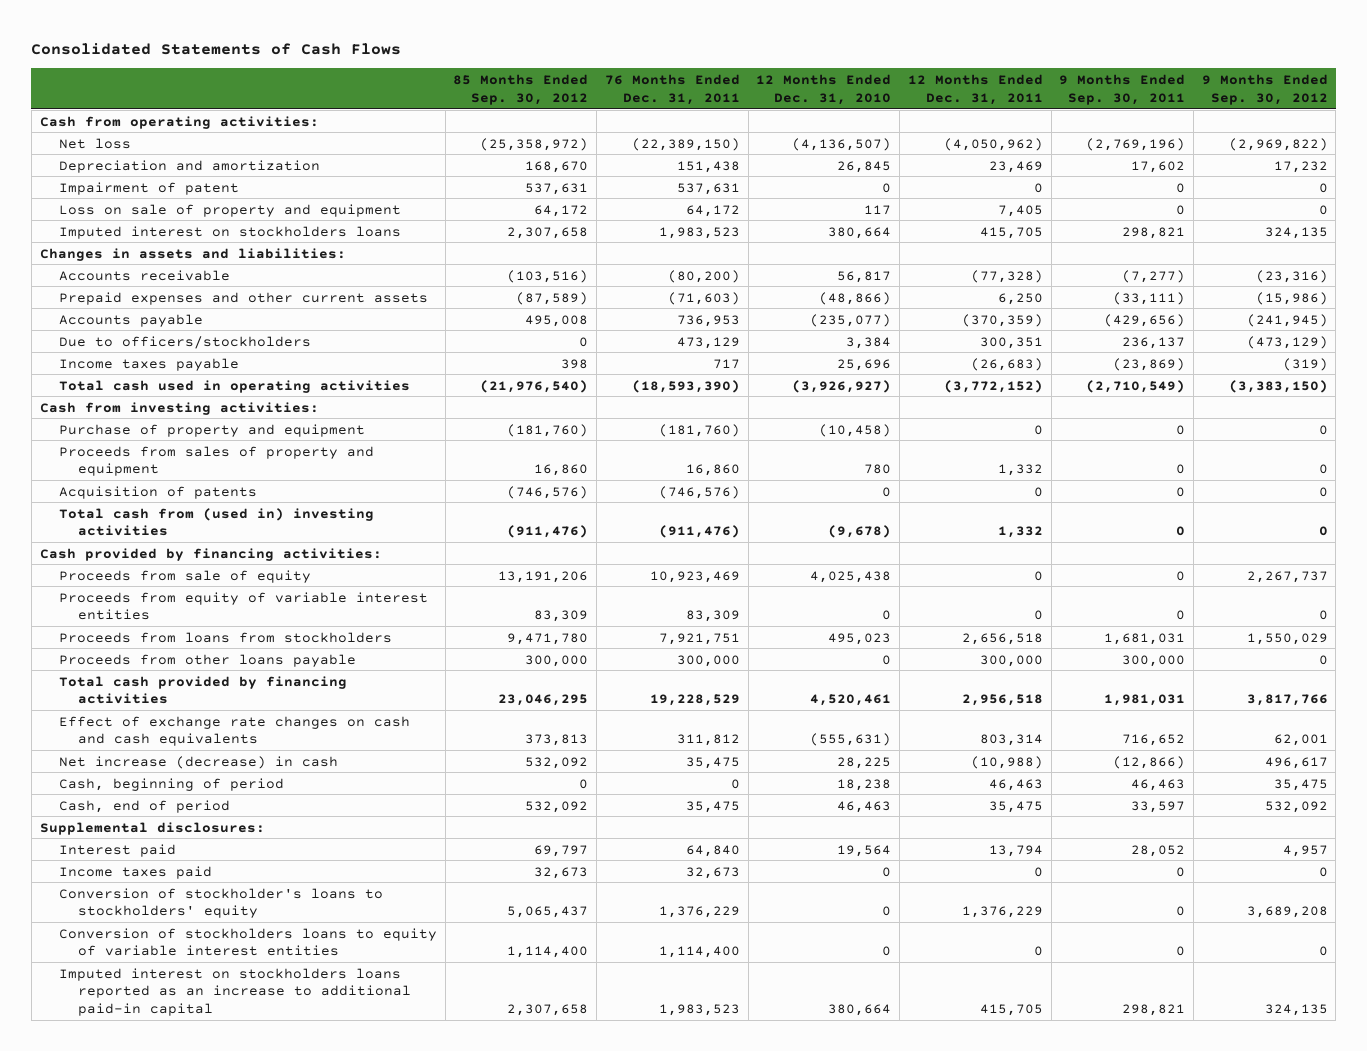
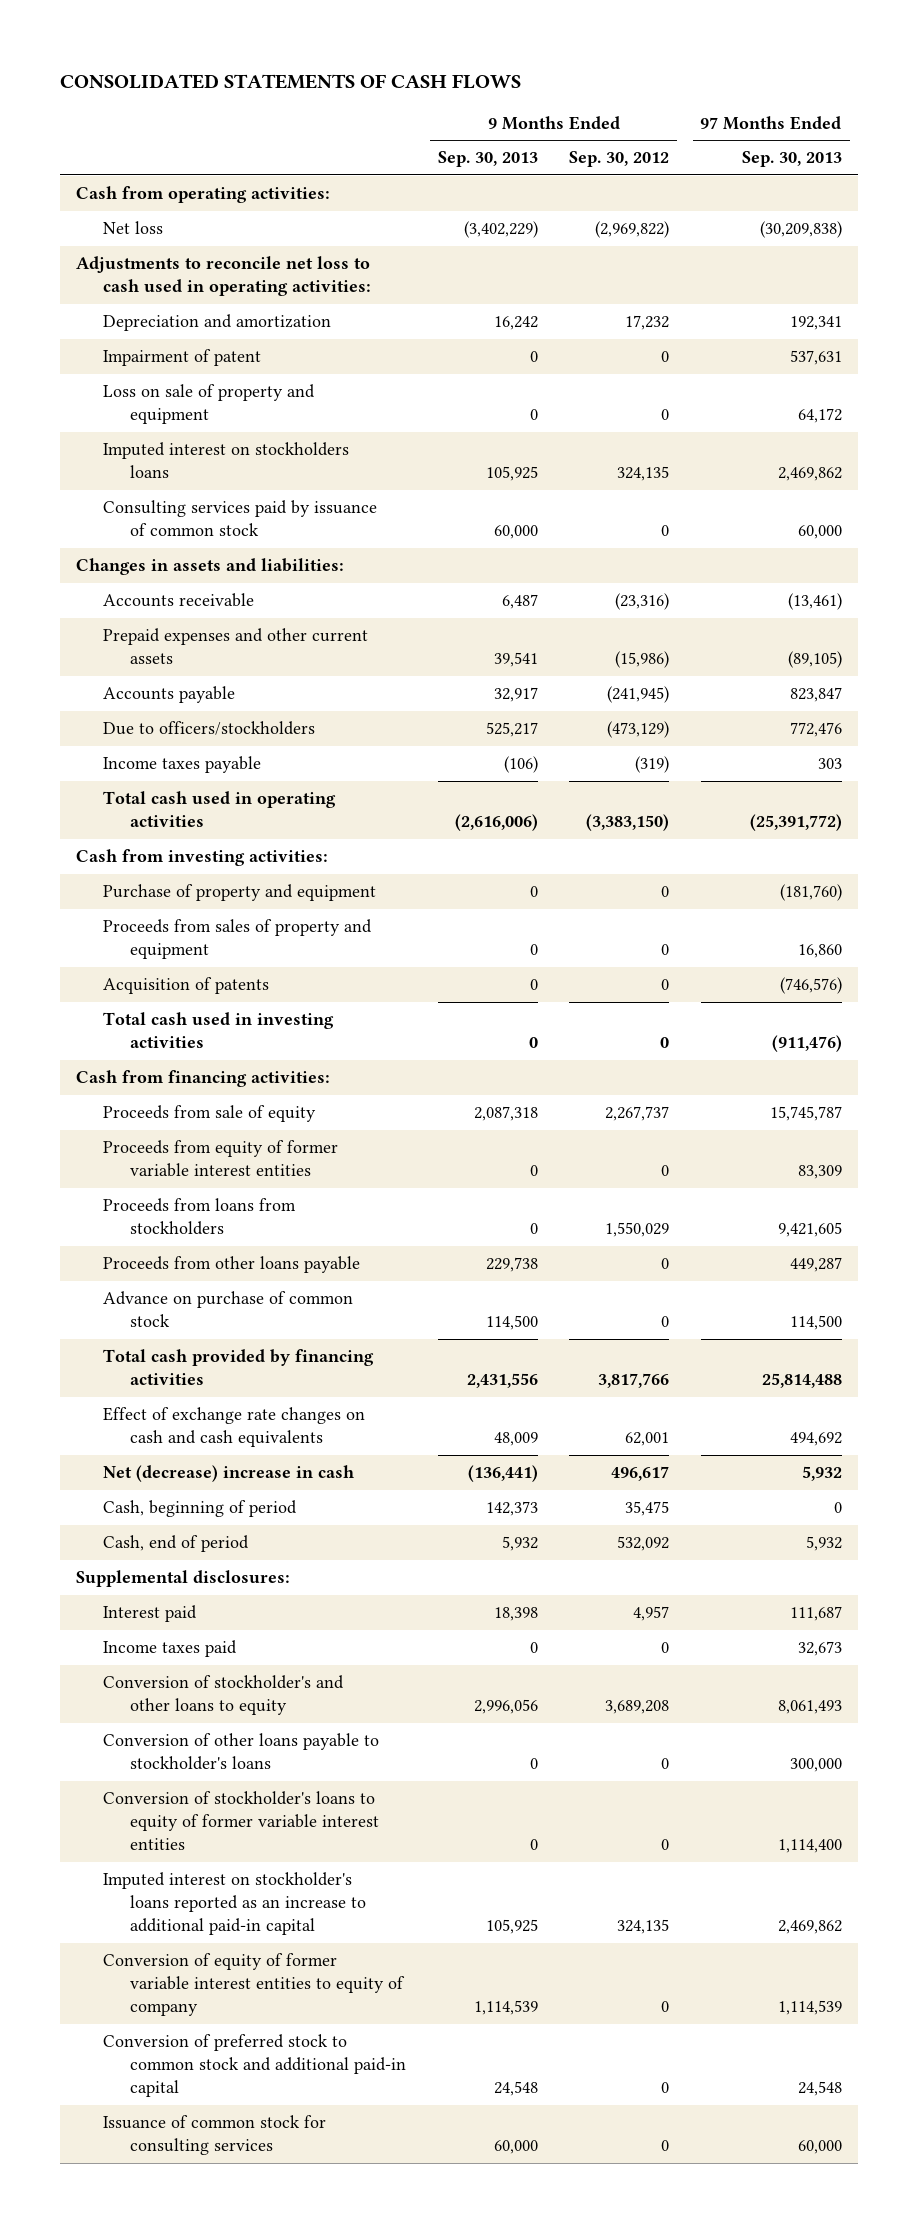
- Consolidated Statements of Cash Flows
+ CONSOLIDATED STATEMENTS OF CASH FLOWS
- | 85 Months Ended Sep. 30, 2012 | 76 Months Ended Dec. 31, 2011 | 12 Months Ended Dec. 31, 2010 | 12 Months Ended Dec. 31, 2011 | 9 Months Ended Sep. 30, 2011 | 9 Months Ended Sep. 30, 2012
+ | 9 Months Ended Sep. 30, 2013 | 9 Months Ended Sep. 30, 2012 | 97 Months Ended Sep. 30, 2013
+ Adjustments to reconcile net loss to cash used in operating activities:
+ Consulting services paid by issuance of common stock | 60,000 | 0 | 60,000
- Total cash from (used in) investing activities | (911,476) | (911,476) | (9,678) | 1,332 | 0 | 0
- Cash provided by financing activities:
+ Total cash used in investing activities | 0 | 0 | (911,476)
+ Cash from financing activities:
- Proceeds from equity of variable interest entities | 83,309 | 83,309 | 0 | 0 | 0 | 0
+ Proceeds from equity of former variable interest entities | 0 | 0 | 83,309
+ Advance on purchase of common stock | 114,500 | 0 | 114,500
- Net increase (decrease) in cash | 532,092 | 35,475 | 28,225 | (10,988) | (12,866) | 496,617
+ Net (decrease) increase in cash | (136,441) | 496,617 | 5,932
- Conversion of stockholder's loans to stockholders' equity | 5,065,437 | 1,376,229 | 0 | 1,376,229 | 0 | 3,689,208
- Conversion of stockholders loans to equity of variable interest entities | 1,114,400 | 1,114,400 | 0 | 0 | 0 | 0
- Imputed interest on stockholders loans reported as an increase to additional paid-in capital | 2,307,658 | 1,983,523 | 380,664 | 415,705 | 298,821 | 324,135
+ Conversion of stockholder's and other loans to equity | 2,996,056 | 3,689,208 | 8,061,493
+ Conversion of other loans payable to stockholder's loans | 0 | 0 | 300,000
+ Conversion of stockholder's loans to equity of former variable interest entities | 0 | 0 | 1,114,400
+ Imputed interest on stockholder's loans reported as an increase to additional paid-in capital | 105,925 | 324,135 | 2,469,862
+ Conversion of equity of former variable interest entities to equity of company | 1,114,539 | 0 | 1,114,539
+ Conversion of preferred stock to common stock and additional paid-in capital | 24,548 | 0 | 24,548
+ Issuance of common stock for consulting services | 60,000 | 0 | 60,000

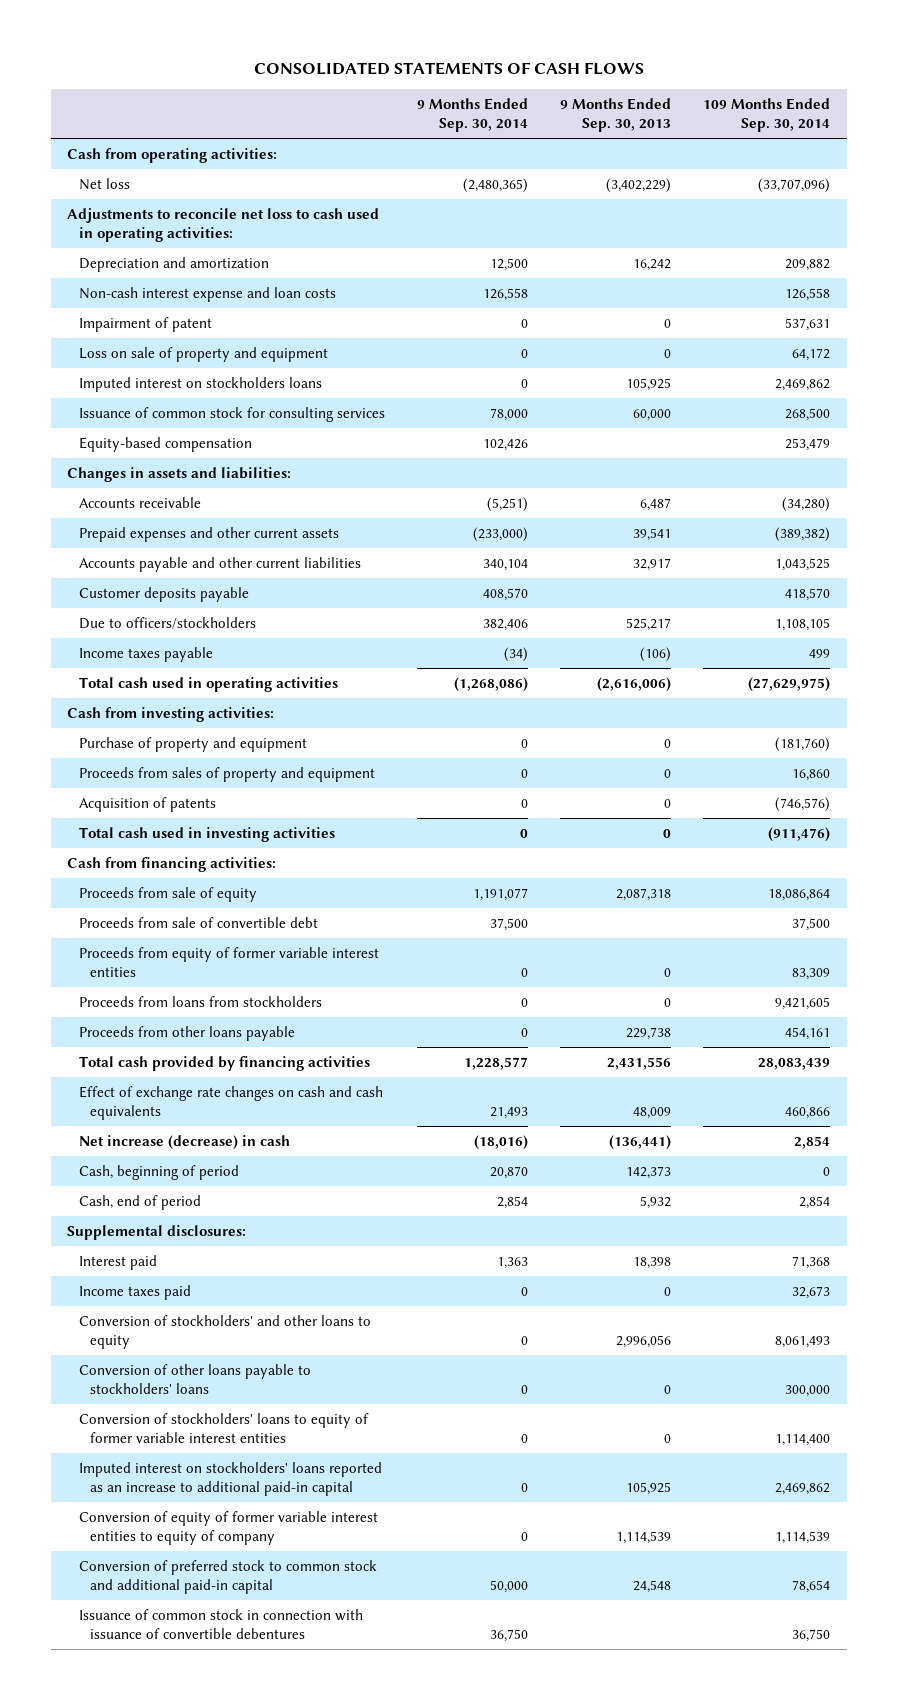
- | 9 Months Ended Sep. 30, 2013 | 9 Months Ended Sep. 30, 2012 | 97 Months Ended Sep. 30, 2013
+ | 9 Months Ended Sep. 30, 2014 | 9 Months Ended Sep. 30, 2013 | 109 Months Ended Sep. 30, 2014
+ Non-cash interest expense and loan costs | 126,558 | | 126,558
- Consulting services paid by issuance of common stock | 60,000 | 0 | 60,000
moved up: Issuance of common stock for consulting services | 78,000 | 60,000 | 268,500
+ Equity-based compensation | 102,426 | | 253,479
- Accounts payable | 32,917 | (241,945) | 823,847
+ Accounts payable and other current liabilities | 340,104 | 32,917 | 1,043,525
+ Customer deposits payable | 408,570 | | 418,570
+ Proceeds from sale of convertible debt | 37,500 | | 37,500
- Advance on purchase of common stock | 114,500 | 0 | 114,500
- Net (decrease) increase in cash | (136,441) | 496,617 | 5,932
+ Net increase (decrease) in cash | (18,016) | (136,441) | 2,854
- Conversion of stockholder's and other loans to equity | 2,996,056 | 3,689,208 | 8,061,493
- Conversion of other loans payable to stockholder's loans | 0 | 0 | 300,000
- Conversion of stockholder's loans to equity of former variable interest entities | 0 | 0 | 1,114,400
- Imputed interest on stockholder's loans reported as an increase to additional paid-in capital | 105,925 | 324,135 | 2,469,862
+ Conversion of stockholders' and other loans to equity | 0 | 2,996,056 | 8,061,493
+ Conversion of other loans payable to stockholders' loans | 0 | 0 | 300,000
+ Conversion of stockholders' loans to equity of former variable interest entities | 0 | 0 | 1,114,400
+ Imputed interest on stockholders' loans reported as an increase to additional paid-in capital | 0 | 105,925 | 2,469,862
+ Issuance of common stock in connection with issuance of convertible debentures | 36,750 | | 36,750

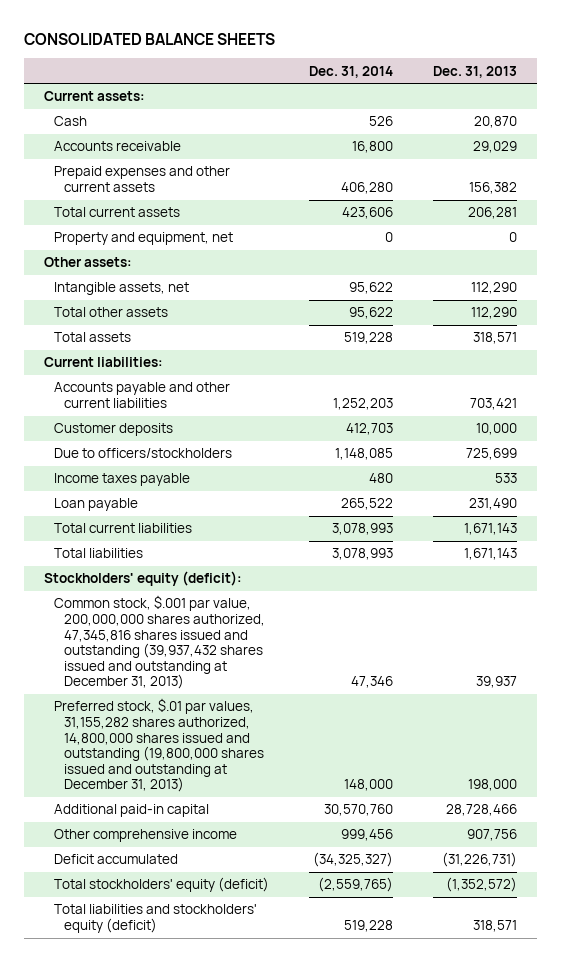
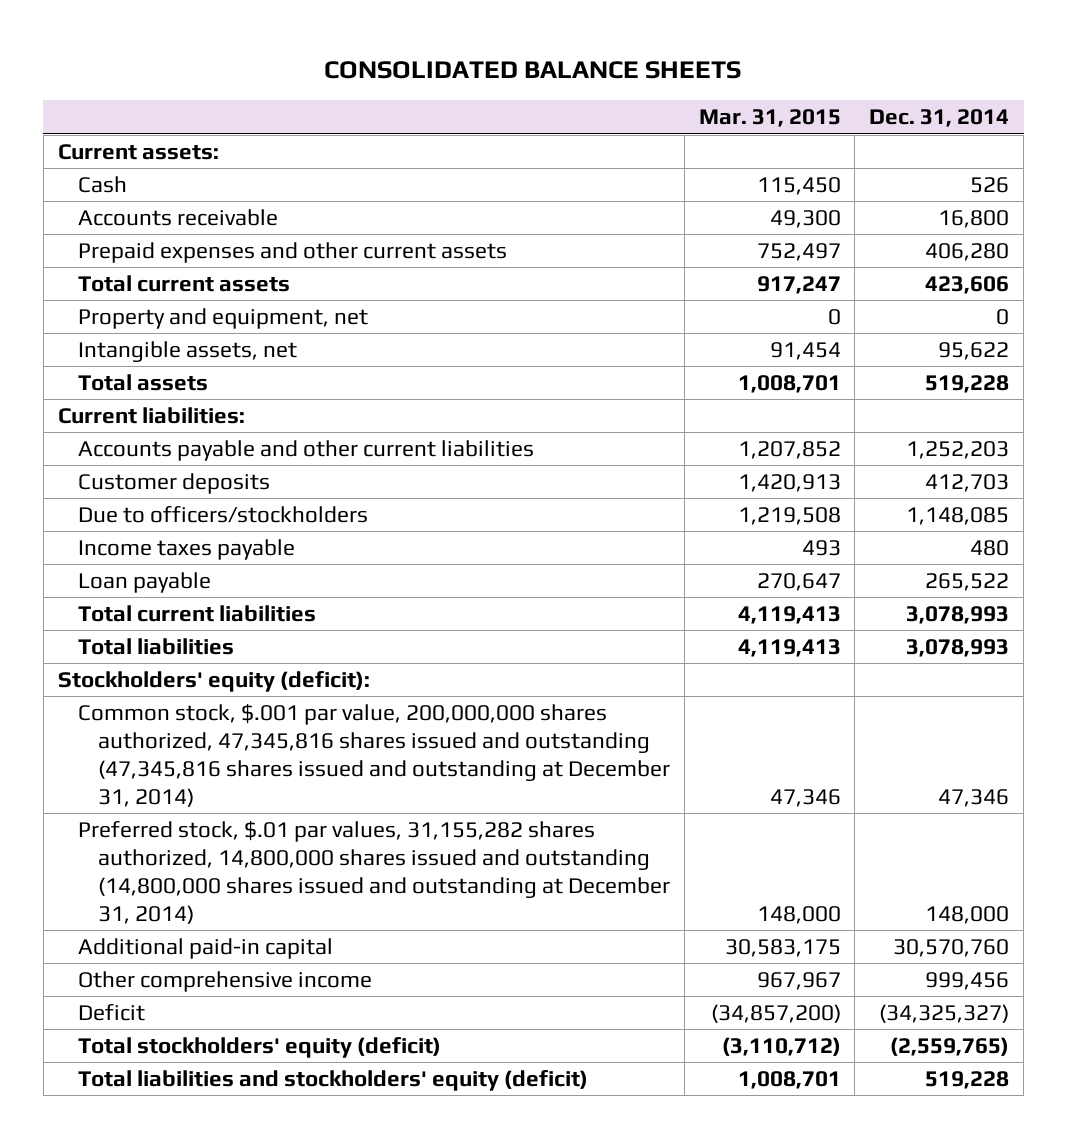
- | Dec. 31, 2014 | Dec. 31, 2013
+ | Mar. 31, 2015 | Dec. 31, 2014
- Other assets:
- Total other assets | 95,622 | 112,290
- Common stock, $.001 par value, 200,000,000 shares authorized, 47,345,816 shares issued and outstanding (39,937,432 shares issued and outstanding at December 31, 2013) | 47,346 | 39,937
- Preferred stock, $.01 par values, 31,155,282 shares authorized, 14,800,000 shares issued and outstanding (19,800,000 shares issued and outstanding at December 31, 2013) | 148,000 | 198,000
+ Common stock, $.001 par value, 200,000,000 shares authorized, 47,345,816 shares issued and outstanding (47,345,816 shares issued and outstanding at December 31, 2014) | 47,346 | 47,346
+ Preferred stock, $.01 par values, 31,155,282 shares authorized, 14,800,000 shares issued and outstanding (14,800,000 shares issued and outstanding at December 31, 2014) | 148,000 | 148,000
- Deficit accumulated | (34,325,327) | (31,226,731)
+ Deficit | (34,857,200) | (34,325,327)

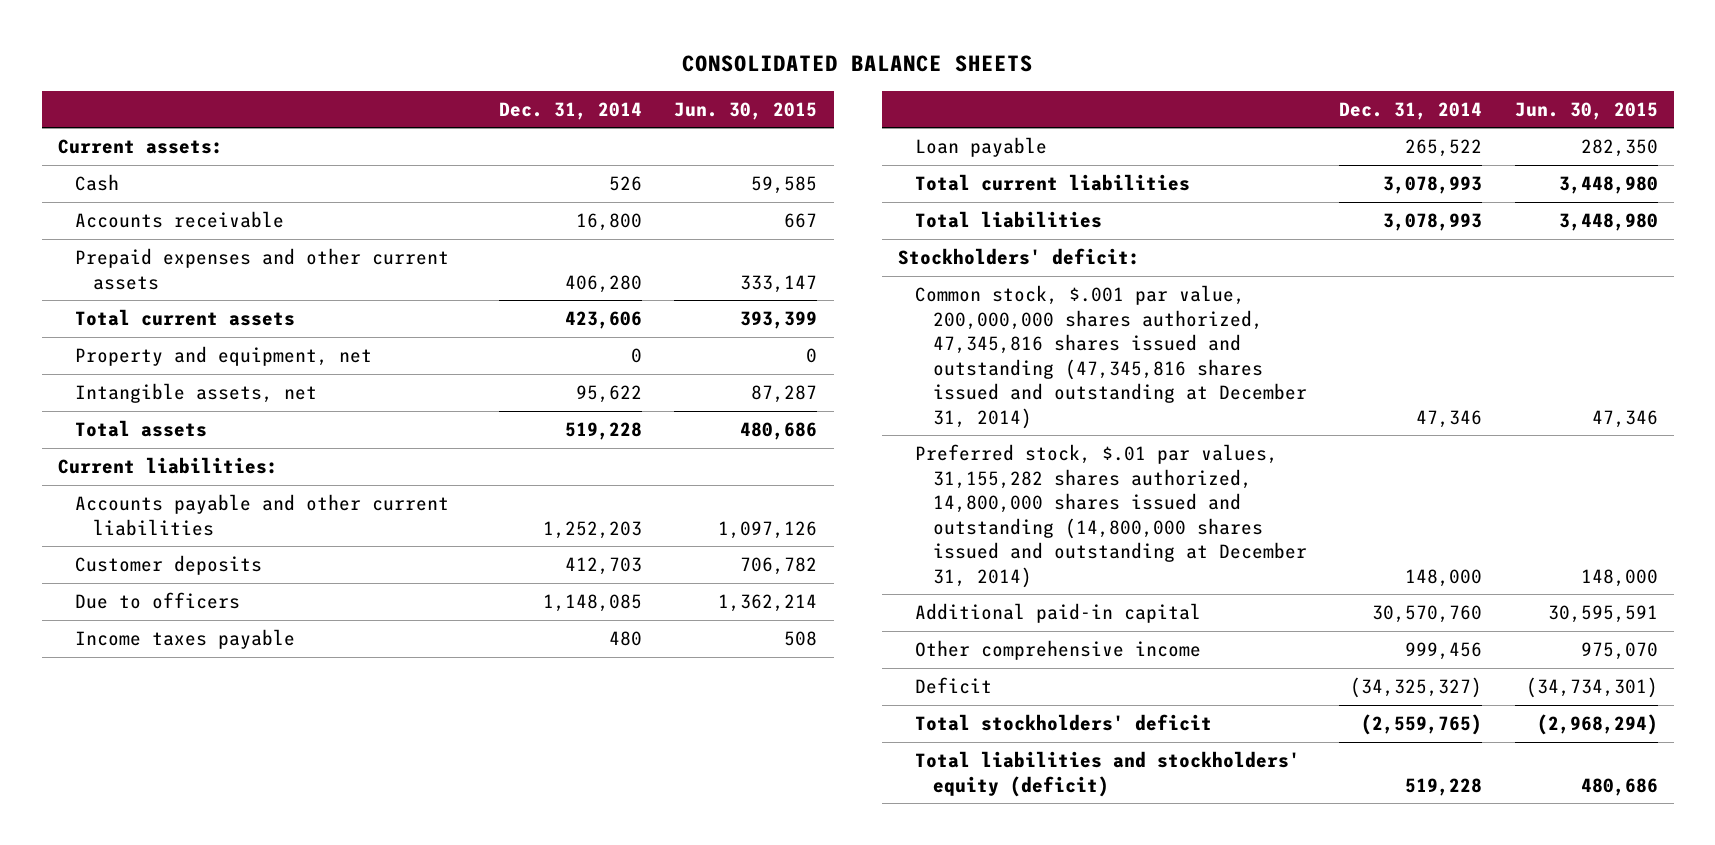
- | Mar. 31, 2015 | Dec. 31, 2014
+ | Dec. 31, 2014 | Jun. 30, 2015
- Due to officers/stockholders | 1,219,508 | 1,148,085
+ Due to officers | 1,148,085 | 1,362,214
- Stockholders' equity (deficit):
+ Stockholders' deficit:
- Total stockholders' equity (deficit) | (3,110,712) | (2,559,765)
+ Total stockholders' deficit | (2,559,765) | (2,968,294)

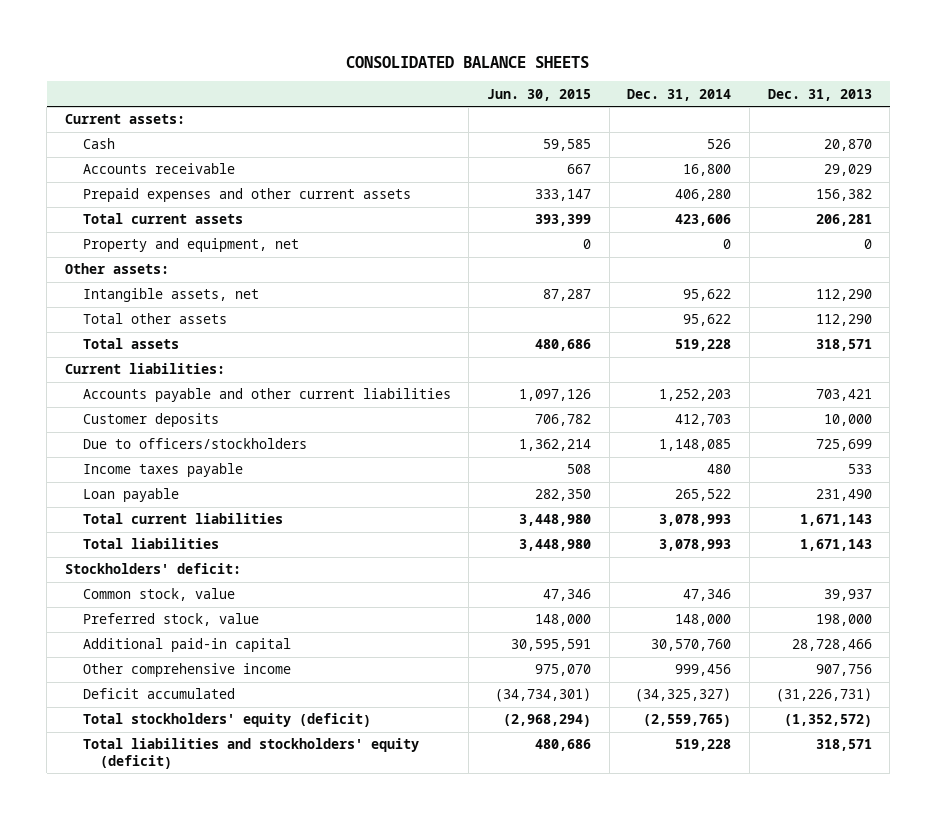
- | Dec. 31, 2014 | Jun. 30, 2015
+ | Jun. 30, 2015 | Dec. 31, 2014 | Dec. 31, 2013
+ Other assets:
+ Total other assets | | 95,622 | 112,290
- Due to officers | 1,148,085 | 1,362,214
+ Due to officers/stockholders | 1,362,214 | 1,148,085 | 725,699
- Common stock, $.001 par value, 200,000,000 shares authorized, 47,345,816 shares issued and outstanding (47,345,816 shares issued and outstanding at December 31, 2014) | 47,346 | 47,346
- Preferred stock, $.01 par values, 31,155,282 shares authorized, 14,800,000 shares issued and outstanding (14,800,000 shares issued and outstanding at December 31, 2014) | 148,000 | 148,000
+ Common stock, value | 47,346 | 47,346 | 39,937
+ Preferred stock, value | 148,000 | 148,000 | 198,000
- Deficit | (34,325,327) | (34,734,301)
- Total stockholders' deficit | (2,559,765) | (2,968,294)
+ Deficit accumulated | (34,734,301) | (34,325,327) | (31,226,731)
+ Total stockholders' equity (deficit) | (2,968,294) | (2,559,765) | (1,352,572)

